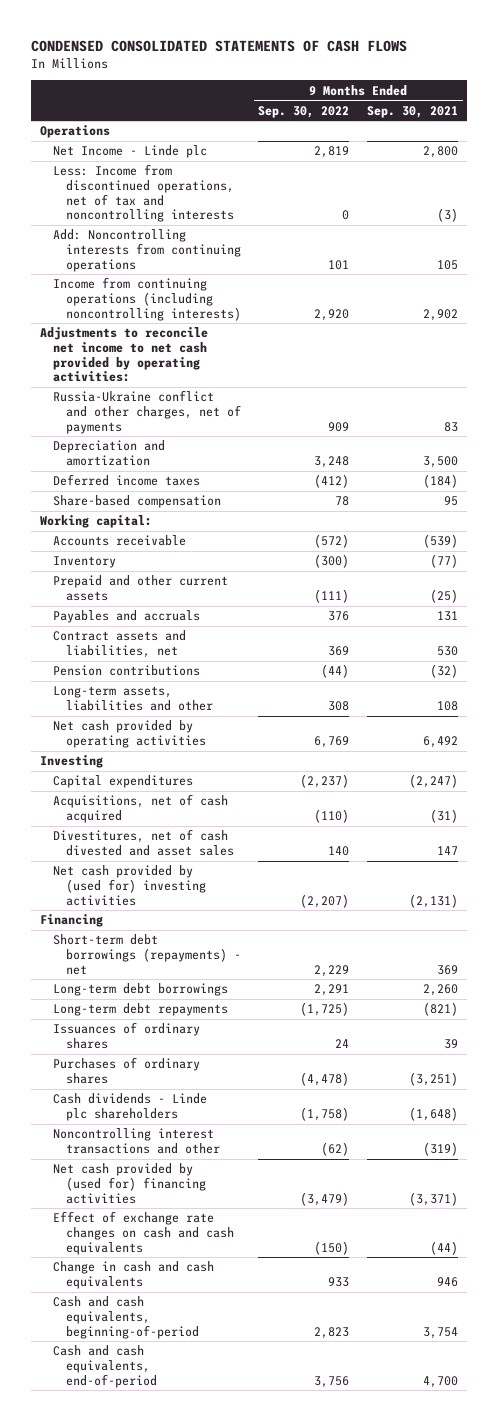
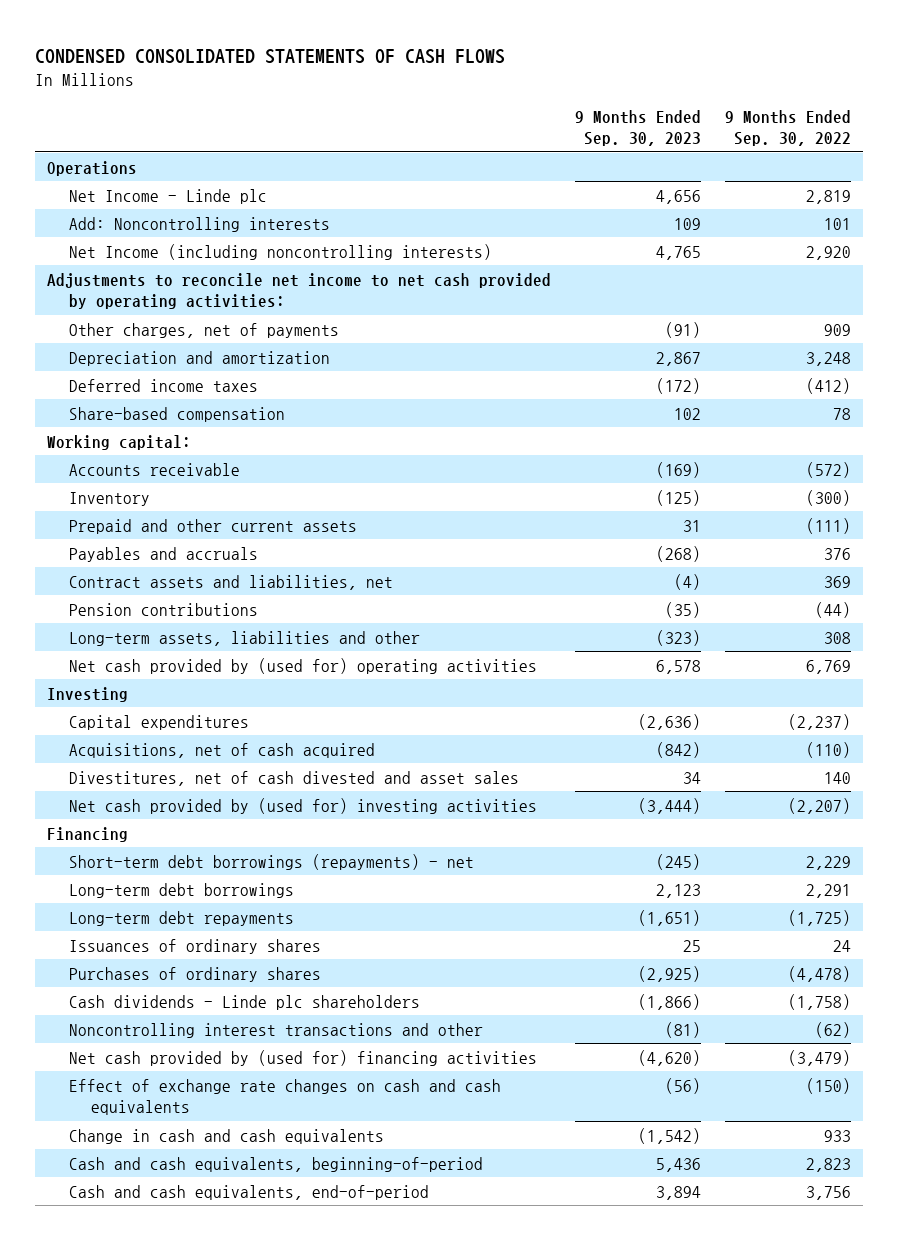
- | 9 Months Ended Sep. 30, 2022 | 9 Months Ended Sep. 30, 2021
+ | 9 Months Ended Sep. 30, 2023 | 9 Months Ended Sep. 30, 2022
- Less: Income from discontinued operations, net of tax and noncontrolling interests | 0 | (3)
- Add: Noncontrolling interests from continuing operations | 101 | 105
- Income from continuing operations (including noncontrolling interests) | 2,920 | 2,902
+ Add: Noncontrolling interests | 109 | 101
+ Net Income (including noncontrolling interests) | 4,765 | 2,920
- Russia-Ukraine conflict and other charges, net of payments | 909 | 83
+ Other charges, net of payments | (91) | 909
- Net cash provided by operating activities | 6,769 | 6,492
+ Net cash provided by (used for) operating activities | 6,578 | 6,769

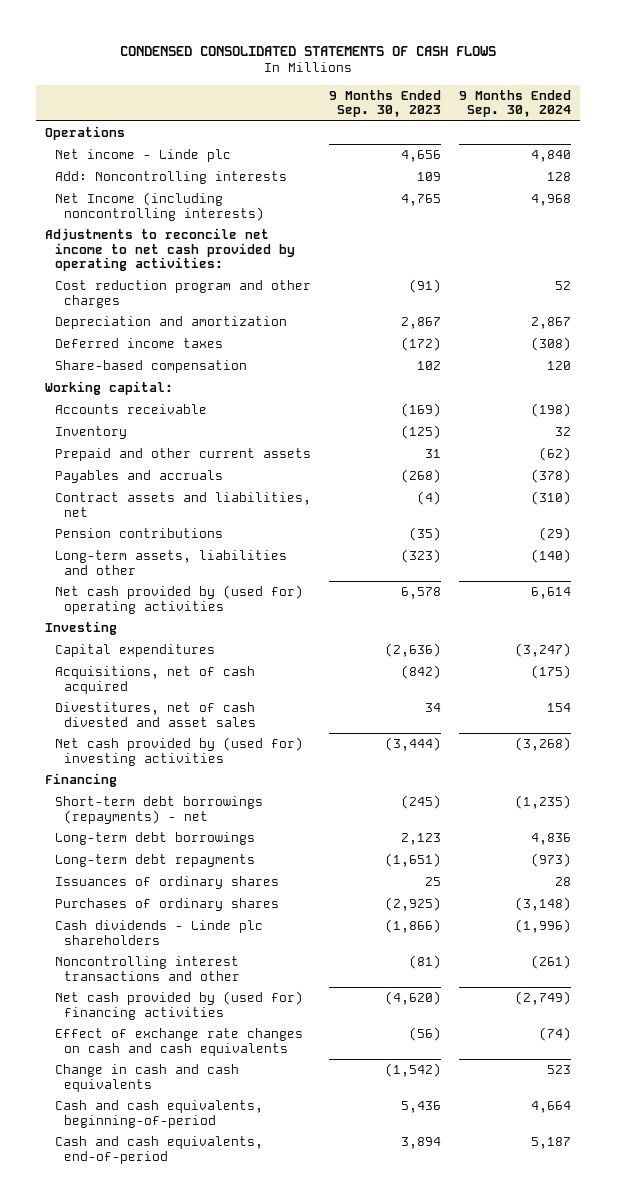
- | 9 Months Ended Sep. 30, 2023 | 9 Months Ended Sep. 30, 2022
+ | 9 Months Ended Sep. 30, 2023 | 9 Months Ended Sep. 30, 2024
- Net Income - Linde plc | 4,656 | 2,819
+ Net income - Linde plc | 4,656 | 4,840
- Other charges, net of payments | (91) | 909
+ Cost reduction program and other charges | (91) | 52

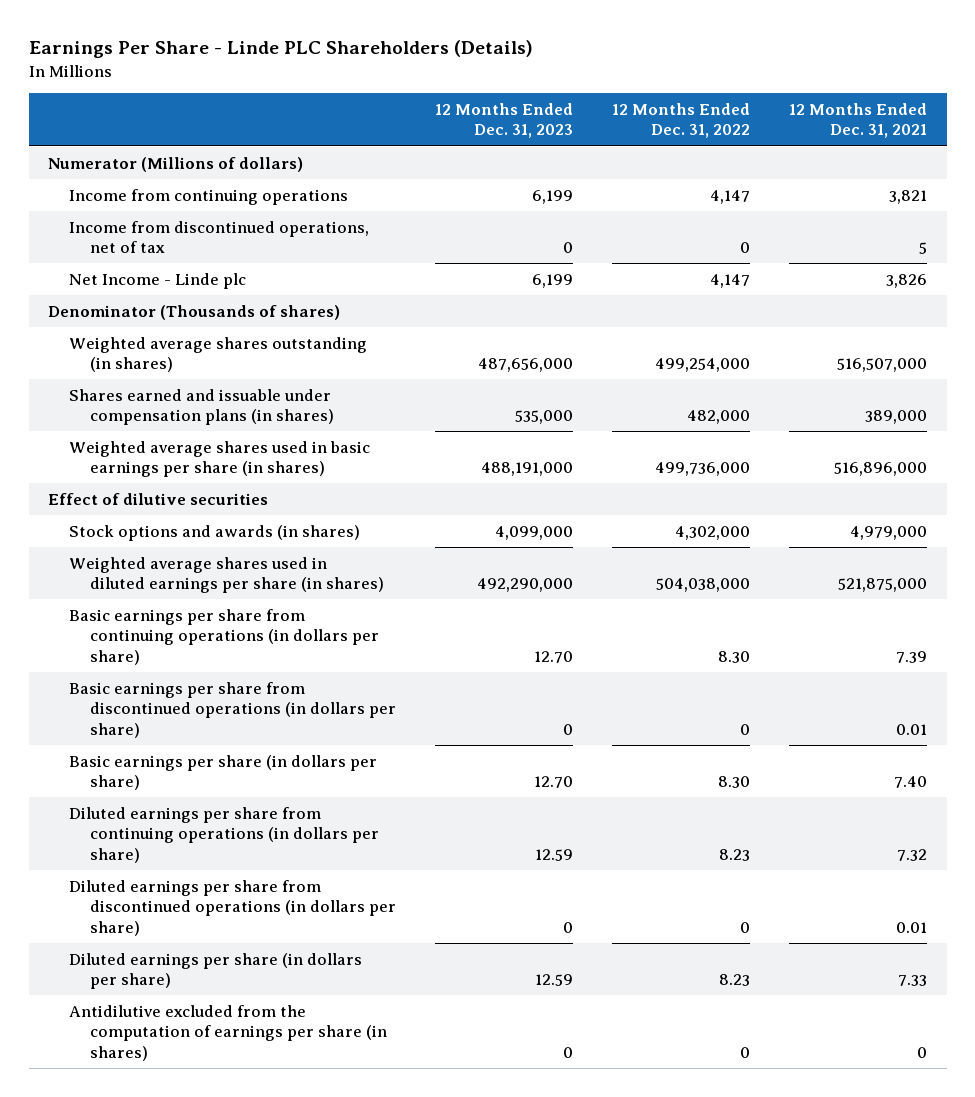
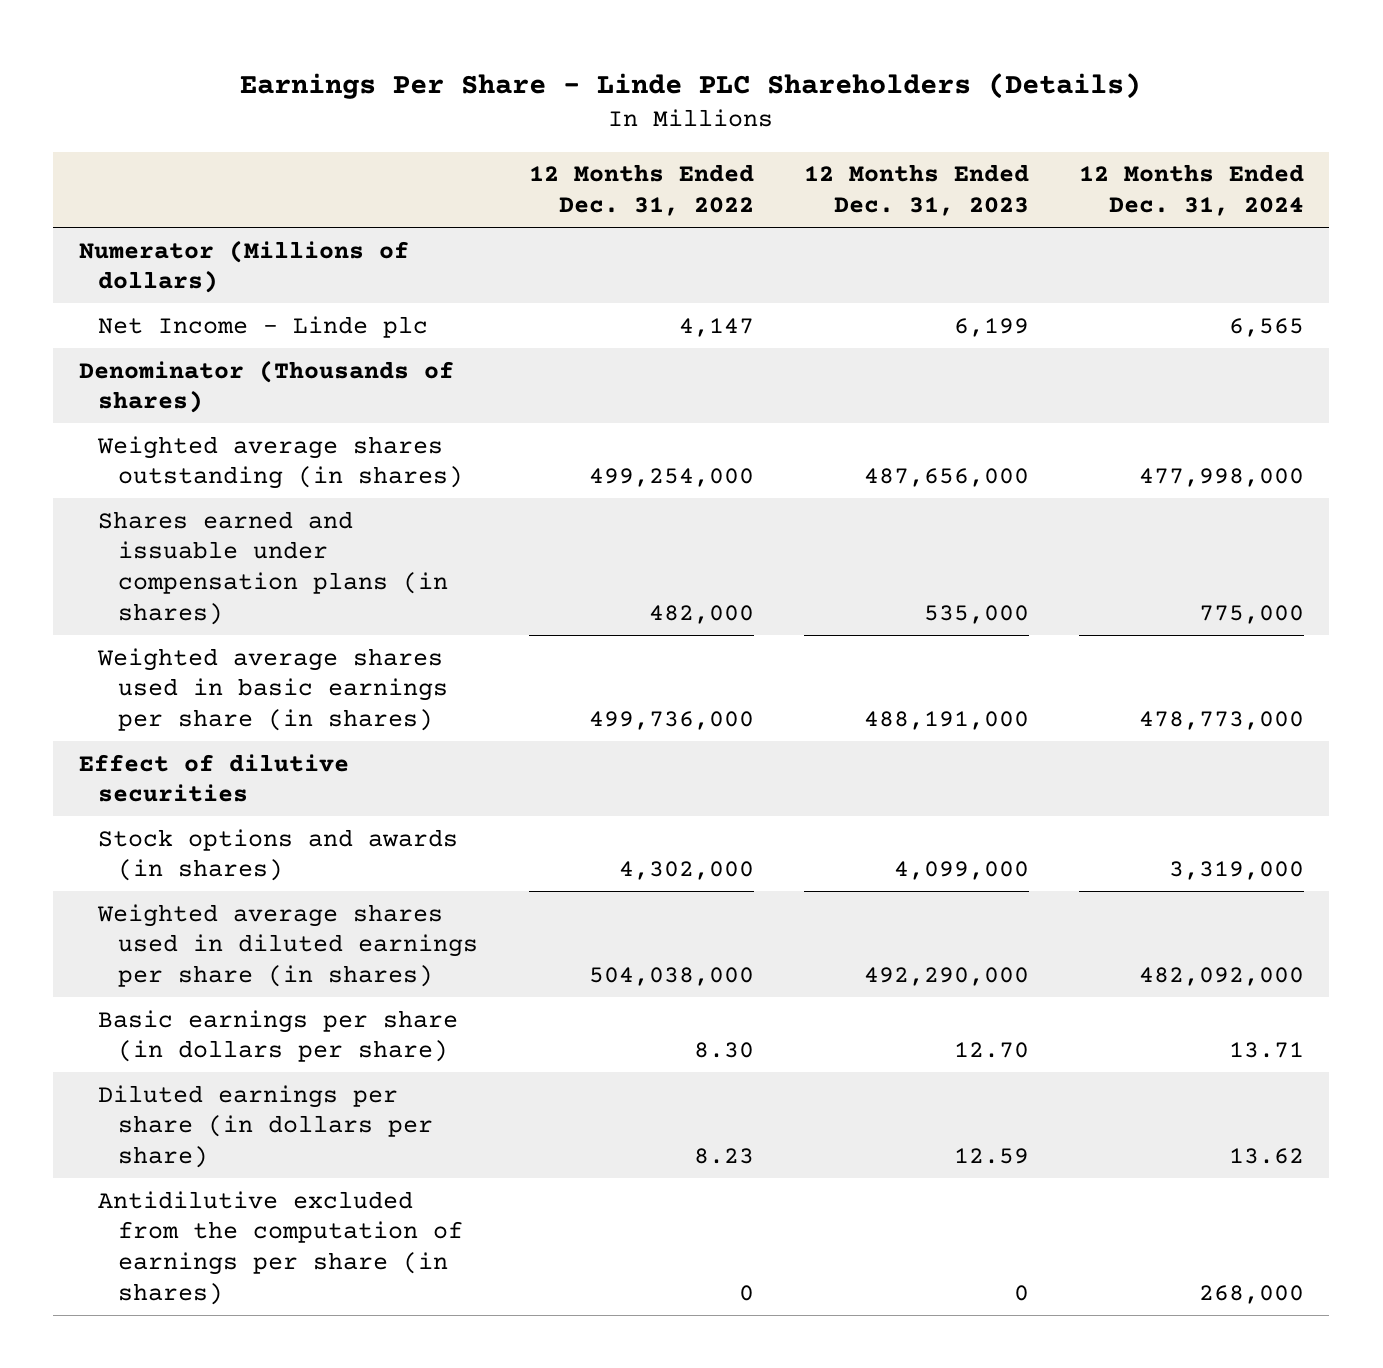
- | 12 Months Ended Dec. 31, 2023 | 12 Months Ended Dec. 31, 2022 | 12 Months Ended Dec. 31, 2021
+ | 12 Months Ended Dec. 31, 2022 | 12 Months Ended Dec. 31, 2023 | 12 Months Ended Dec. 31, 2024
- Income from continuing operations | 6,199 | 4,147 | 3,821
- Income from discontinued operations, net of tax | 0 | 0 | 5
- Basic earnings per share from continuing operations (in dollars per share) | 12.70 | 8.30 | 7.39
- Basic earnings per share from discontinued operations (in dollars per share) | 0 | 0 | 0.01
- Diluted earnings per share from continuing operations (in dollars per share) | 12.59 | 8.23 | 7.32
- Diluted earnings per share from discontinued operations (in dollars per share) | 0 | 0 | 0.01

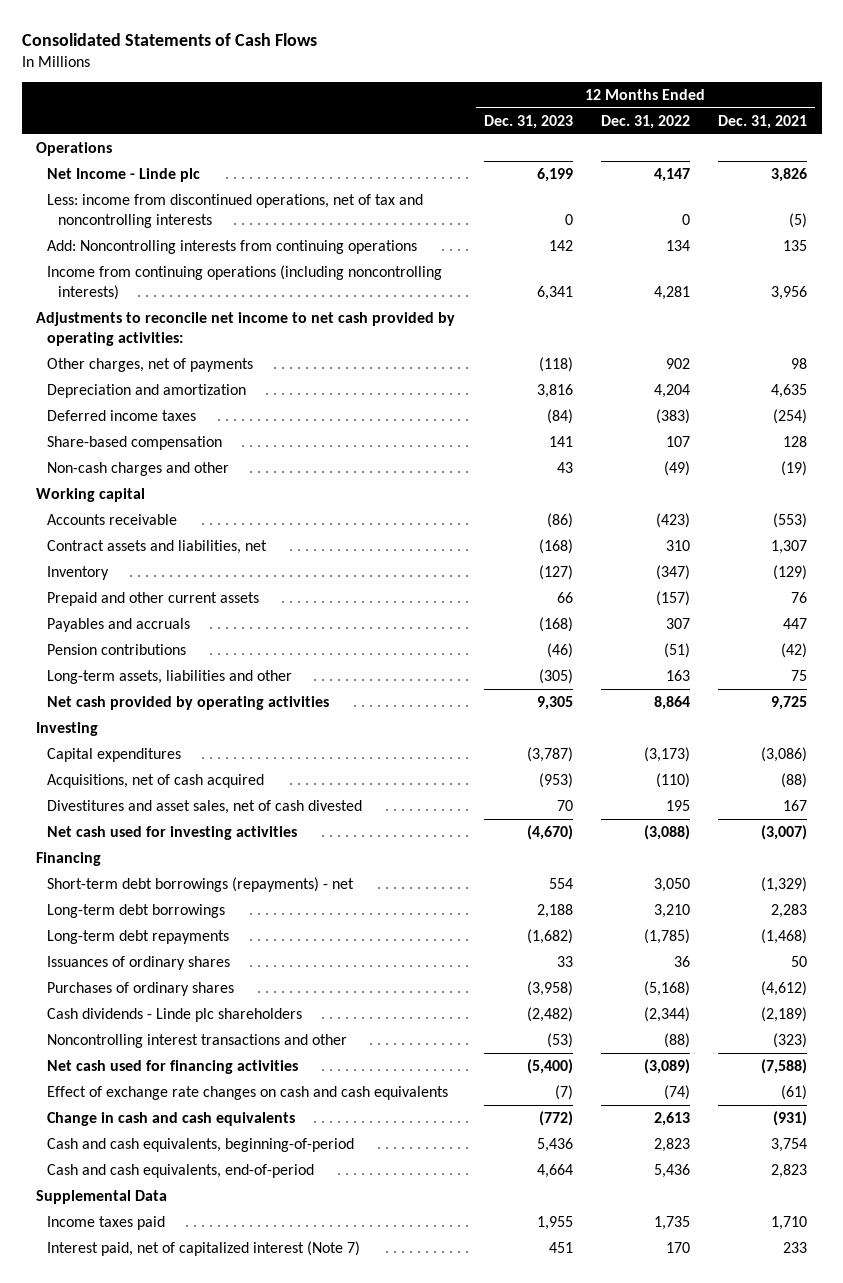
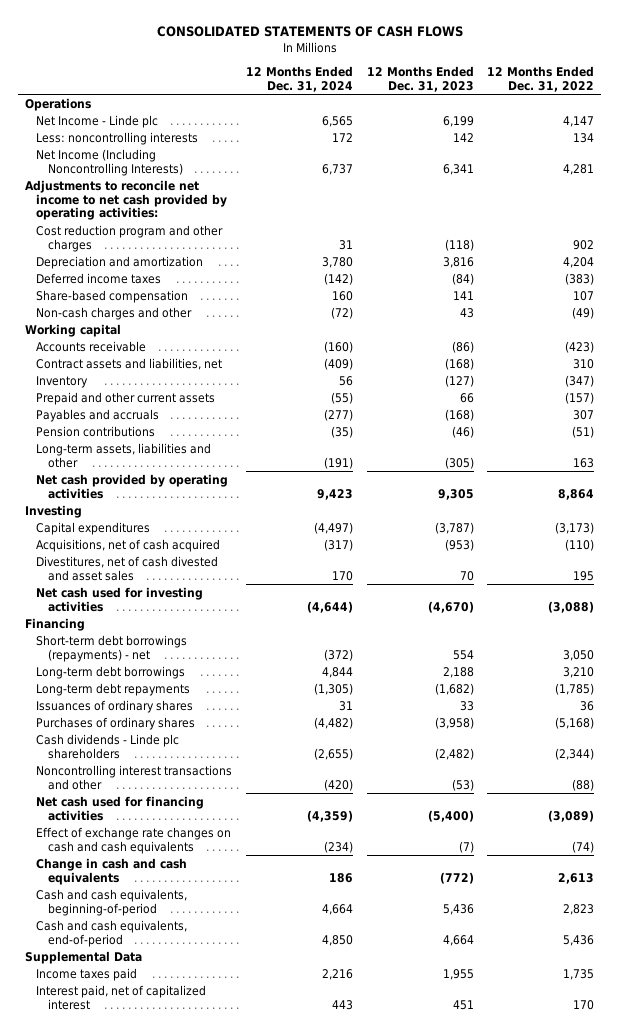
- Consolidated Statements of Cash Flows
+ CONSOLIDATED STATEMENTS OF CASH FLOWS
- | 12 Months Ended Dec. 31, 2023 | 12 Months Ended Dec. 31, 2022 | 12 Months Ended Dec. 31, 2021
+ | 12 Months Ended Dec. 31, 2024 | 12 Months Ended Dec. 31, 2023 | 12 Months Ended Dec. 31, 2022
- Less: income from discontinued operations, net of tax and noncontrolling interests | 0 | 0 | (5)
- Add: Noncontrolling interests from continuing operations | 142 | 134 | 135
- Income from continuing operations (including noncontrolling interests) | 6,341 | 4,281 | 3,956
+ Less: noncontrolling interests | 172 | 142 | 134
+ Net Income (Including Noncontrolling Interests) | 6,737 | 6,341 | 4,281
- Other charges, net of payments | (118) | 902 | 98
+ Cost reduction program and other charges | 31 | (118) | 902
- Divestitures and asset sales, net of cash divested | 70 | 195 | 167
+ Divestitures, net of cash divested and asset sales | 170 | 70 | 195
- Interest paid, net of capitalized interest (Note 7) | 451 | 170 | 233
+ Interest paid, net of capitalized interest | 443 | 451 | 170

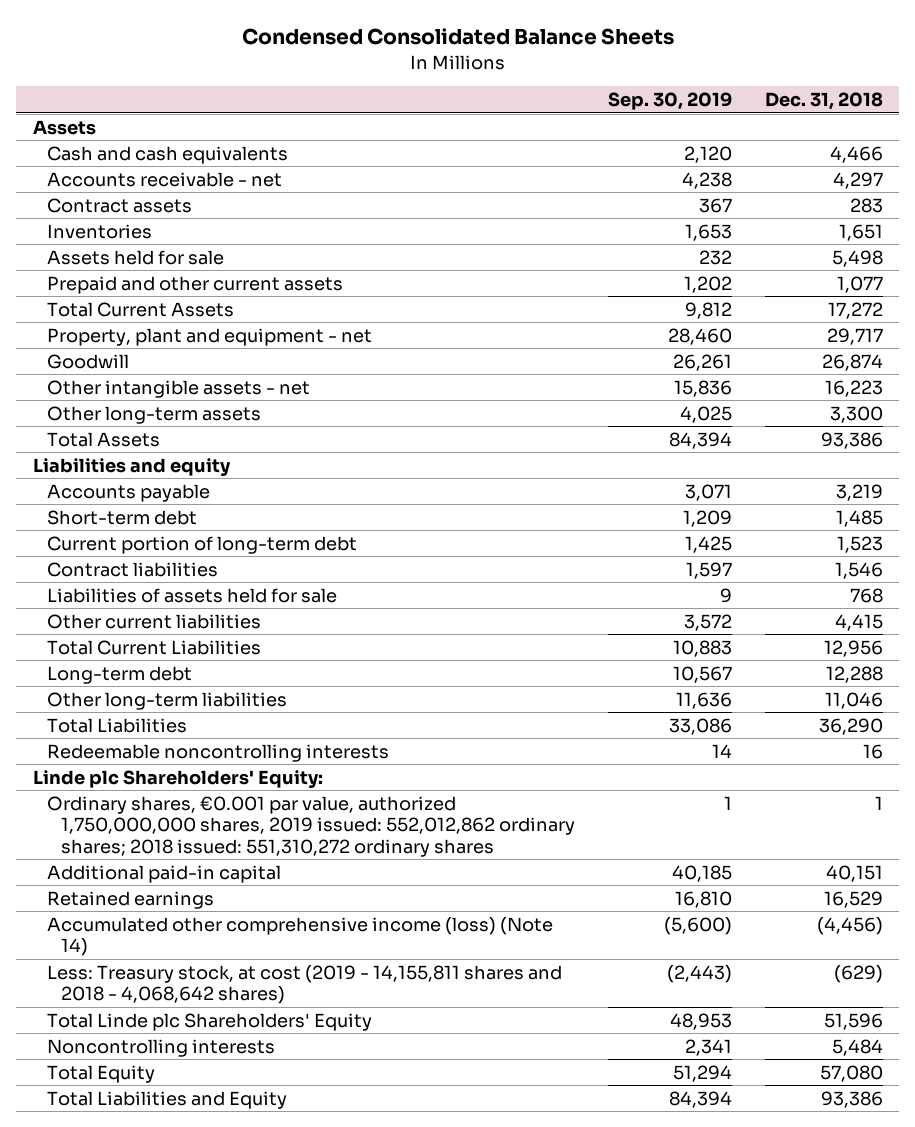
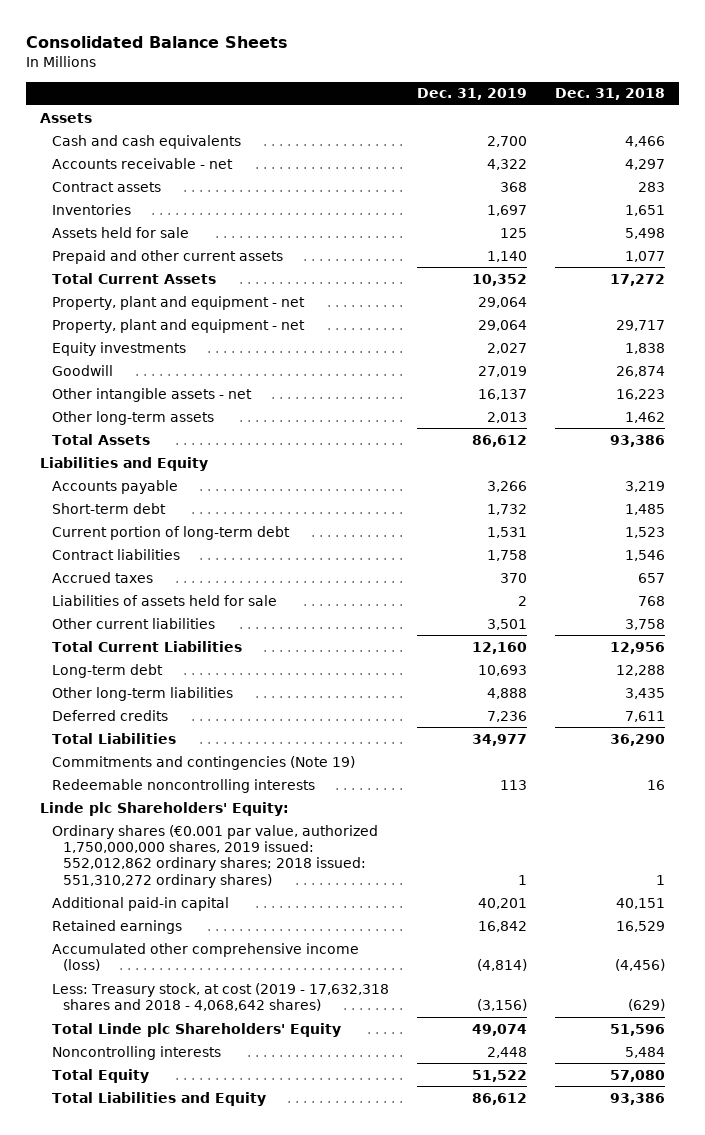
- Condensed Consolidated Balance Sheets
+ Consolidated Balance Sheets
- | Sep. 30, 2019 | Dec. 31, 2018
+ | Dec. 31, 2019 | Dec. 31, 2018
+ Property, plant and equipment - net | 29,064 |
+ Equity investments | 2,027 | 1,838
- Other long-term assets | 4,025 | 3,300
+ Other long-term assets | 2,013 | 1,462
- Liabilities and equity
+ Liabilities and Equity
+ Accrued taxes | 370 | 657
- Other current liabilities | 3,572 | 4,415
+ Other current liabilities | 3,501 | 3,758
- Other long-term liabilities | 11,636 | 11,046
+ Other long-term liabilities | 4,888 | 3,435
+ Deferred credits | 7,236 | 7,611
+ Commitments and contingencies (Note 19)
- Ordinary shares, €0.001 par value, authorized 1,750,000,000 shares, 2019 issued: 552,012,862 ordinary shares; 2018 issued: 551,310,272 ordinary shares | 1 | 1
+ Ordinary shares (€0.001 par value, authorized 1,750,000,000 shares, 2019 issued: 552,012,862 ordinary shares; 2018 issued: 551,310,272 ordinary shares) | 1 | 1
- Accumulated other comprehensive income (loss) (Note 14) | (5,600) | (4,456)
- Less: Treasury stock, at cost (2019 - 14,155,811 shares and 2018 - 4,068,642 shares) | (2,443) | (629)
+ Accumulated other comprehensive income (loss) | (4,814) | (4,456)
+ Less: Treasury stock, at cost (2019 - 17,632,318 shares and 2018 - 4,068,642 shares) | (3,156) | (629)

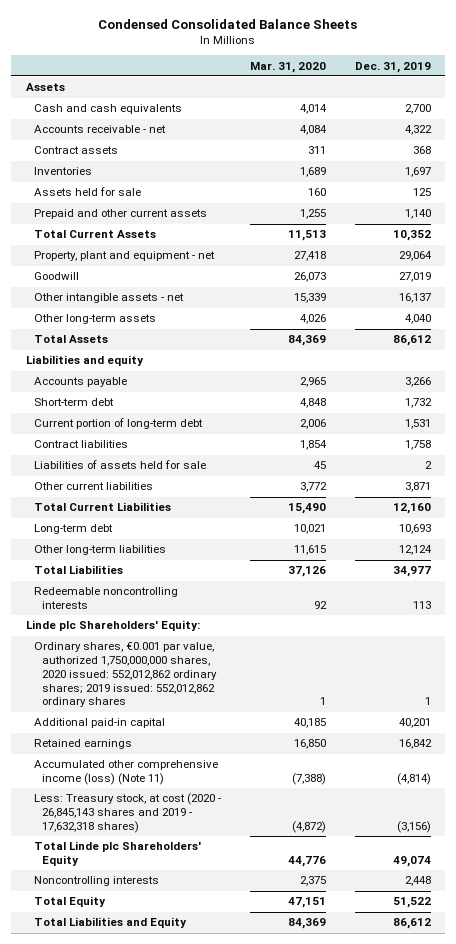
- Consolidated Balance Sheets
+ Condensed Consolidated Balance Sheets
- | Dec. 31, 2019 | Dec. 31, 2018
+ | Mar. 31, 2020 | Dec. 31, 2019
- Property, plant and equipment - net | 29,064 | 29,717
- Equity investments | 2,027 | 1,838
- Other long-term assets | 2,013 | 1,462
+ Other long-term assets | 4,026 | 4,040
- Liabilities and Equity
+ Liabilities and equity
- Accrued taxes | 370 | 657
- Other current liabilities | 3,501 | 3,758
+ Other current liabilities | 3,772 | 3,871
- Other long-term liabilities | 4,888 | 3,435
- Deferred credits | 7,236 | 7,611
+ Other long-term liabilities | 11,615 | 12,124
- Commitments and contingencies (Note 19)
- Ordinary shares (€0.001 par value, authorized 1,750,000,000 shares, 2019 issued: 552,012,862 ordinary shares; 2018 issued: 551,310,272 ordinary shares) | 1 | 1
+ Ordinary shares, €0.001 par value, authorized 1,750,000,000 shares, 2020 issued: 552,012,862 ordinary shares; 2019 issued: 552,012,862 ordinary shares | 1 | 1
- Accumulated other comprehensive income (loss) | (4,814) | (4,456)
- Less: Treasury stock, at cost (2019 - 17,632,318 shares and 2018 - 4,068,642 shares) | (3,156) | (629)
+ Accumulated other comprehensive income (loss) (Note 11) | (7,388) | (4,814)
+ Less: Treasury stock, at cost (2020 - 26,845,143 shares and 2019 - 17,632,318 shares) | (4,872) | (3,156)

